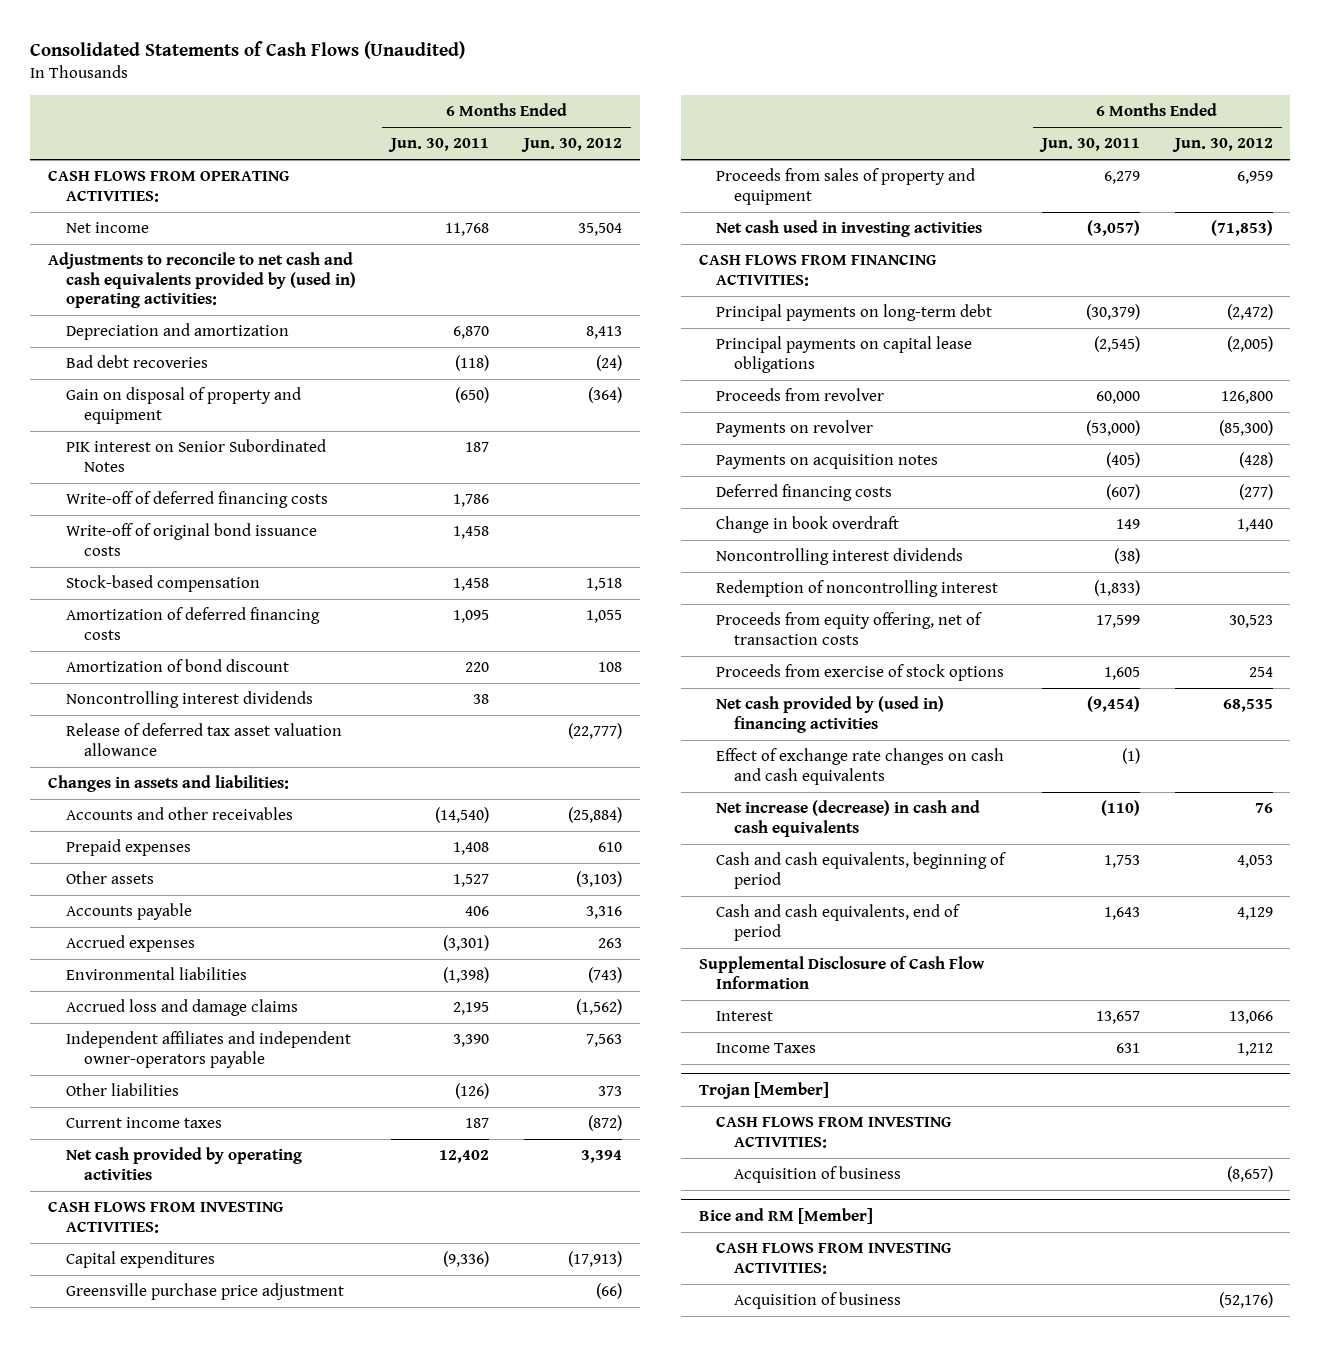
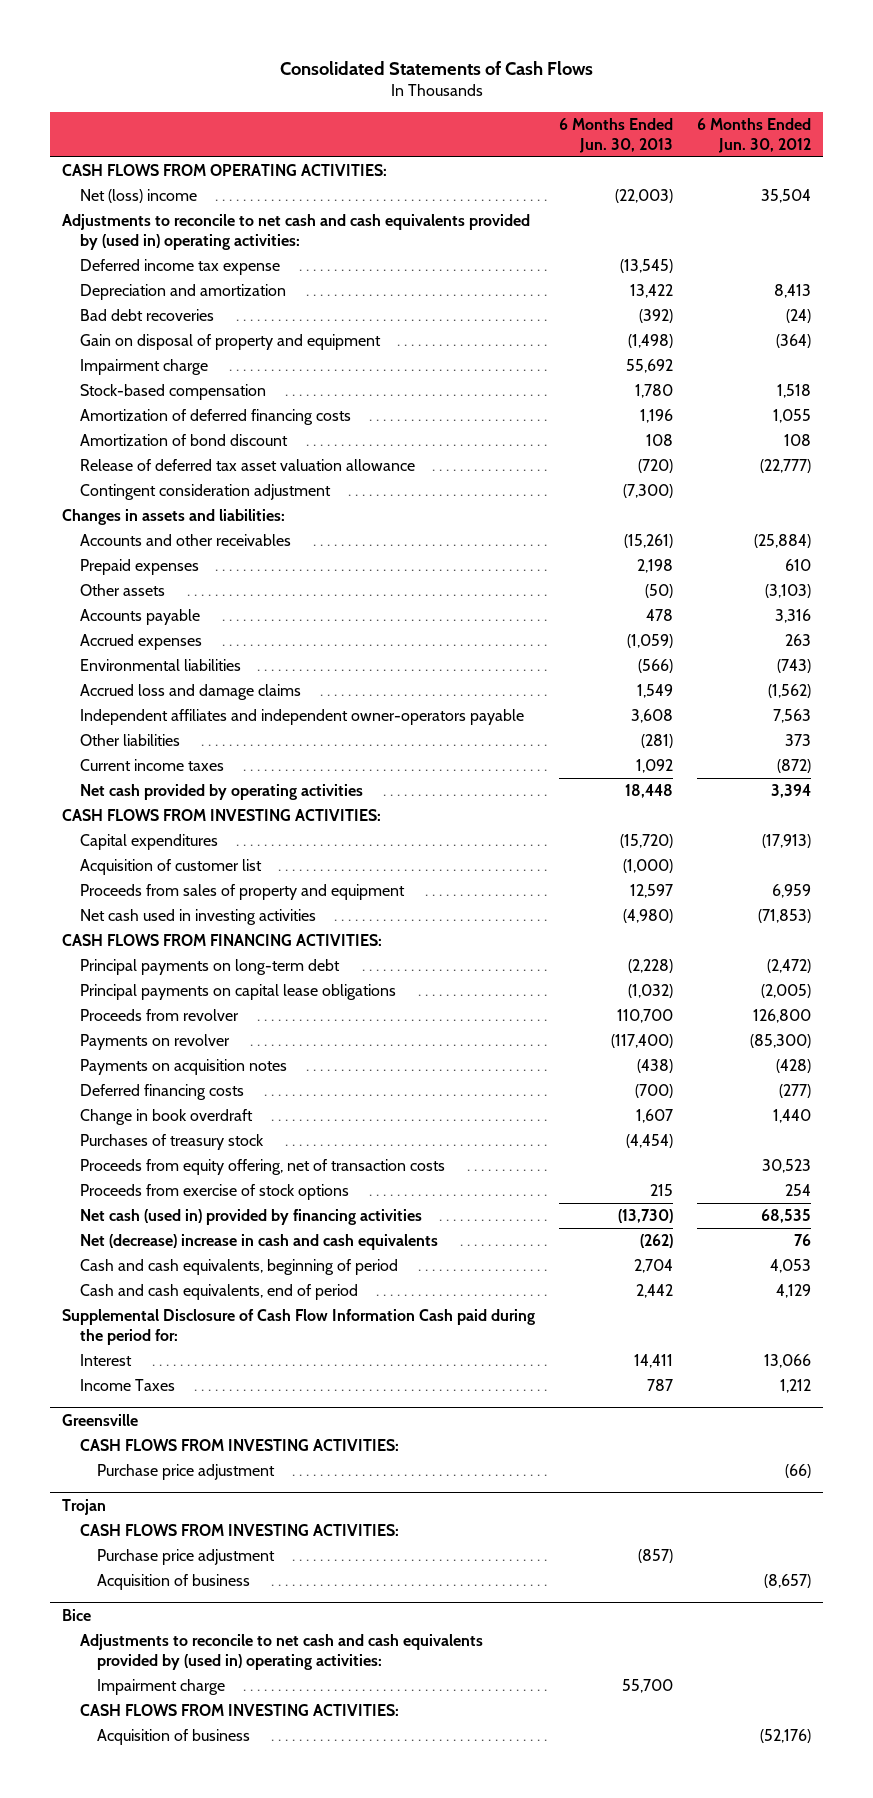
- Consolidated Statements of Cash Flows (Unaudited)
+ Consolidated Statements of Cash Flows
- | 6 Months Ended Jun. 30, 2011 | 6 Months Ended Jun. 30, 2012
+ | 6 Months Ended Jun. 30, 2013 | 6 Months Ended Jun. 30, 2012
- Net income | 11,768 | 35,504
+ Net (loss) income | (22,003) | 35,504
+ Deferred income tax expense | (13,545) |
- PIK interest on Senior Subordinated Notes | 187 |
- Write-off of deferred financing costs | 1,786 |
- Write-off of original bond issuance costs | 1,458 |
+ Impairment charge | 55,692 |
- Noncontrolling interest dividends | 38 |
+ Contingent consideration adjustment | (7,300) |
- Greensville purchase price adjustment | | (66)
+ Acquisition of customer list | (1,000) |
- Noncontrolling interest dividends | (38) |
- Redemption of noncontrolling interest | (1,833) |
+ Purchases of treasury stock | (4,454) |
- Net cash provided by (used in) financing activities | (9,454) | 68,535
- Effect of exchange rate changes on cash and cash equivalents | (1) |
- Net increase (decrease) in cash and cash equivalents | (110) | 76
+ Net cash (used in) provided by financing activities | (13,730) | 68,535
+ Net (decrease) increase in cash and cash equivalents | (262) | 76
- Supplemental Disclosure of Cash Flow Information
+ Supplemental Disclosure of Cash Flow Information Cash paid during the period for:
- Trojan [Member]
+ Greensville
+ Purchase price adjustment | | (66)
+ Trojan
+ CASH FLOWS FROM INVESTING ACTIVITIES:
+ Purchase price adjustment | (857) |
- Bice and RM [Member]
+ Bice
+ Adjustments to reconcile to net cash and cash equivalents provided by (used in) operating activities:
+ Impairment charge | 55,700 |

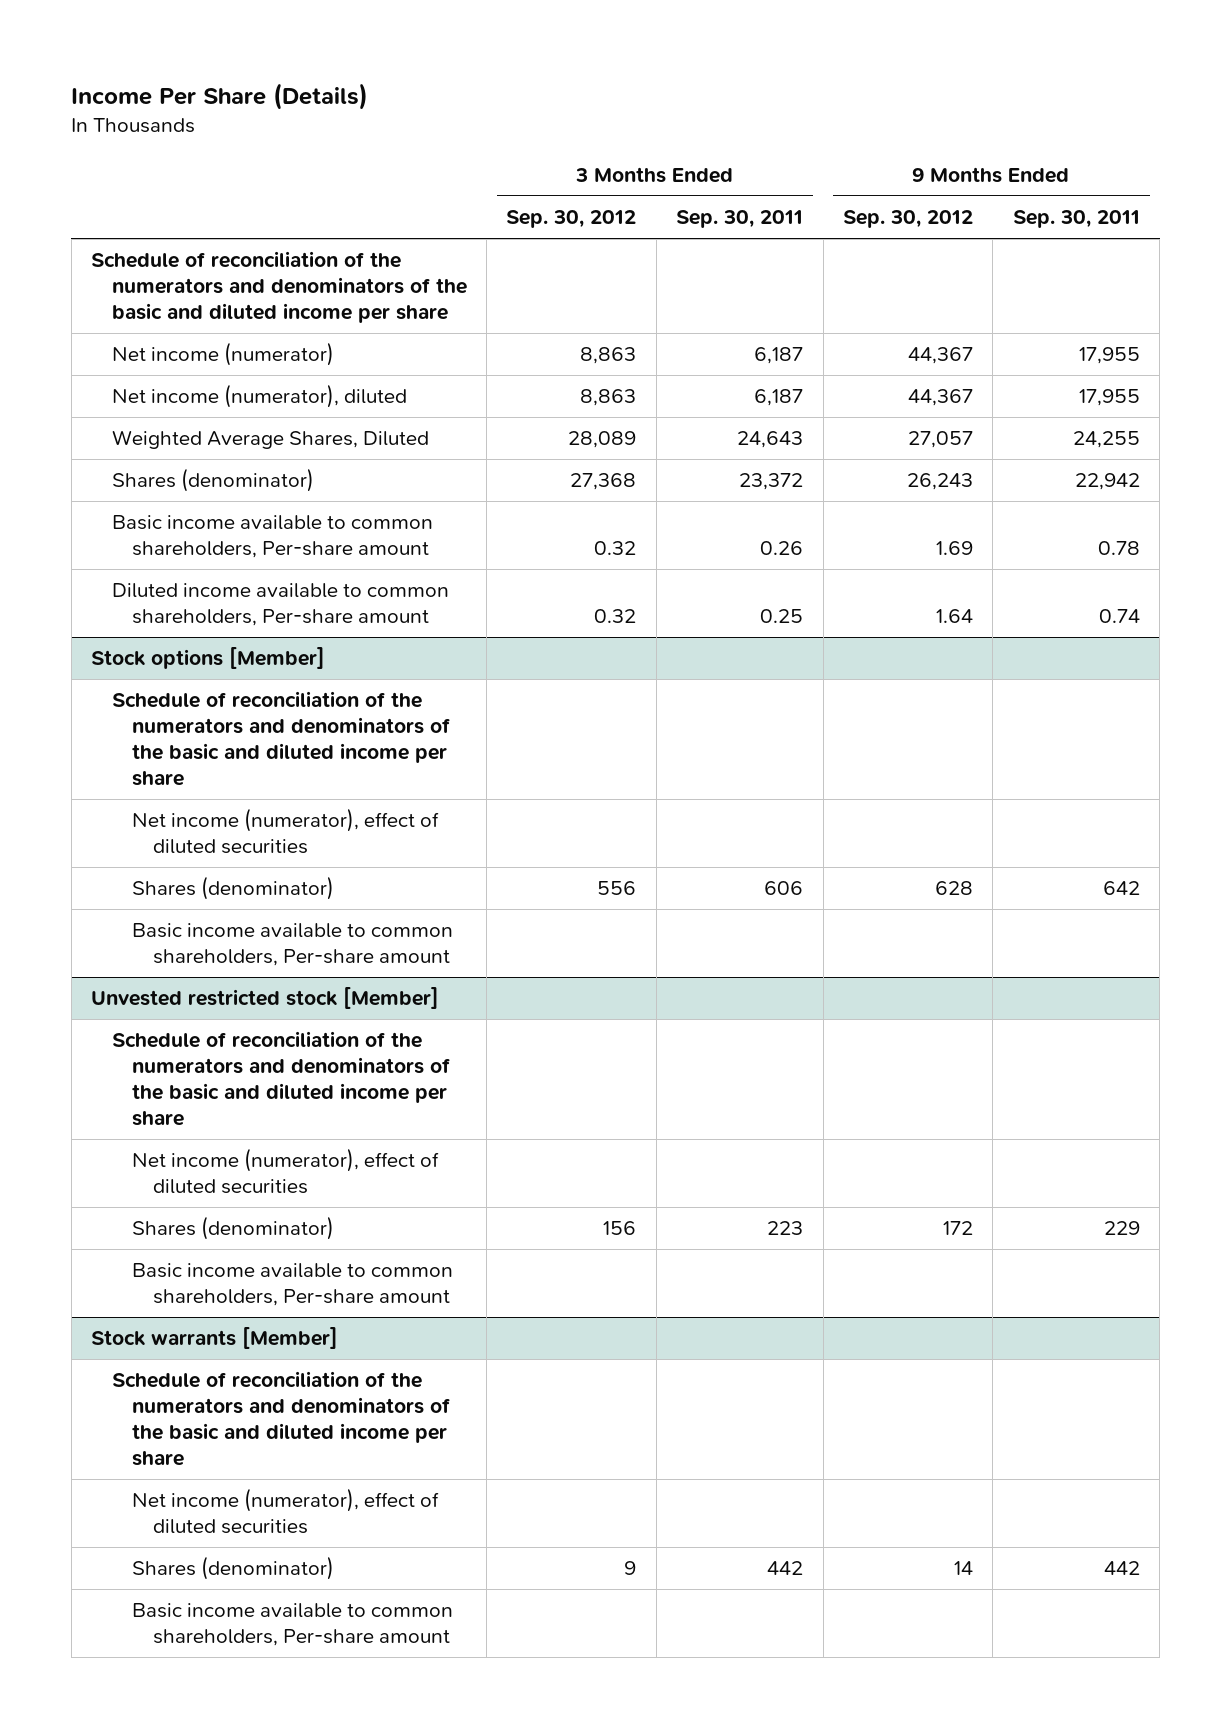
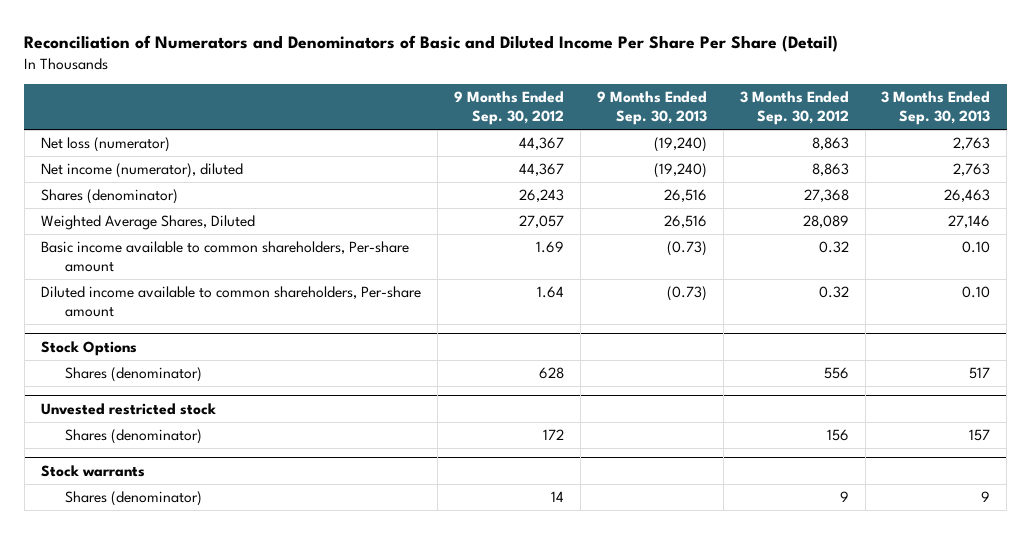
- Income Per Share (Details)
+ Reconciliation of Numerators and Denominators of Basic and Diluted Income Per Share Per Share (Detail)
- | 3 Months Ended Sep. 30, 2012 | 3 Months Ended Sep. 30, 2011 | 9 Months Ended Sep. 30, 2012 | 9 Months Ended Sep. 30, 2011
+ | 9 Months Ended Sep. 30, 2012 | 9 Months Ended Sep. 30, 2013 | 3 Months Ended Sep. 30, 2012 | 3 Months Ended Sep. 30, 2013
- Schedule of reconciliation of the numerators and denominators of the basic and diluted income per share
- Net income (numerator) | 8,863 | 6,187 | 44,367 | 17,955
+ Net loss (numerator) | 44,367 | (19,240) | 8,863 | 2,763
moved down: Weighted Average Shares, Diluted | 27,057 | 26,516 | 28,089 | 27,146
- Stock options [Member]
- Schedule of reconciliation of the numerators and denominators of the basic and diluted income per share
- Net income (numerator), effect of diluted securities
+ Stock Options
- Basic income available to common shareholders, Per-share amount
- Unvested restricted stock [Member]
- Schedule of reconciliation of the numerators and denominators of the basic and diluted income per share
- Net income (numerator), effect of diluted securities
+ Unvested restricted stock
- Basic income available to common shareholders, Per-share amount
- Stock warrants [Member]
- Schedule of reconciliation of the numerators and denominators of the basic and diluted income per share
- Net income (numerator), effect of diluted securities
+ Stock warrants
- Basic income available to common shareholders, Per-share amount

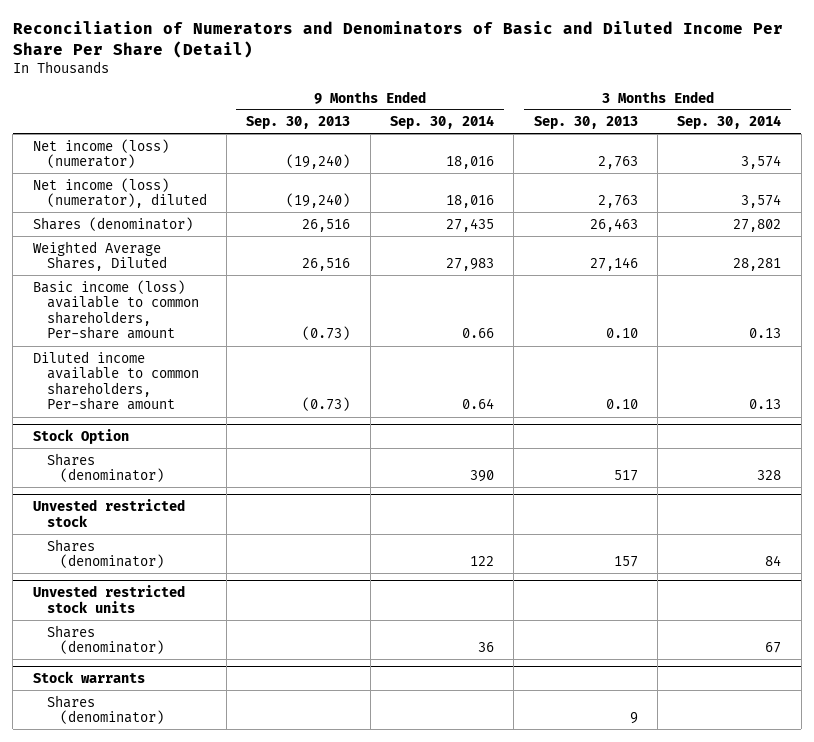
- | 9 Months Ended Sep. 30, 2012 | 9 Months Ended Sep. 30, 2013 | 3 Months Ended Sep. 30, 2012 | 3 Months Ended Sep. 30, 2013
+ | 9 Months Ended Sep. 30, 2013 | 9 Months Ended Sep. 30, 2014 | 3 Months Ended Sep. 30, 2013 | 3 Months Ended Sep. 30, 2014
- Net loss (numerator) | 44,367 | (19,240) | 8,863 | 2,763
- Net income (numerator), diluted | 44,367 | (19,240) | 8,863 | 2,763
+ Net income (loss) (numerator) | (19,240) | 18,016 | 2,763 | 3,574
+ Net income (loss) (numerator), diluted | (19,240) | 18,016 | 2,763 | 3,574
- Basic income available to common shareholders, Per-share amount | 1.69 | (0.73) | 0.32 | 0.10
+ Basic income (loss) available to common shareholders, Per-share amount | (0.73) | 0.66 | 0.10 | 0.13
- Stock Options
+ Stock Option
+ Unvested restricted stock units
+ Shares (denominator) | | 36 | | 67

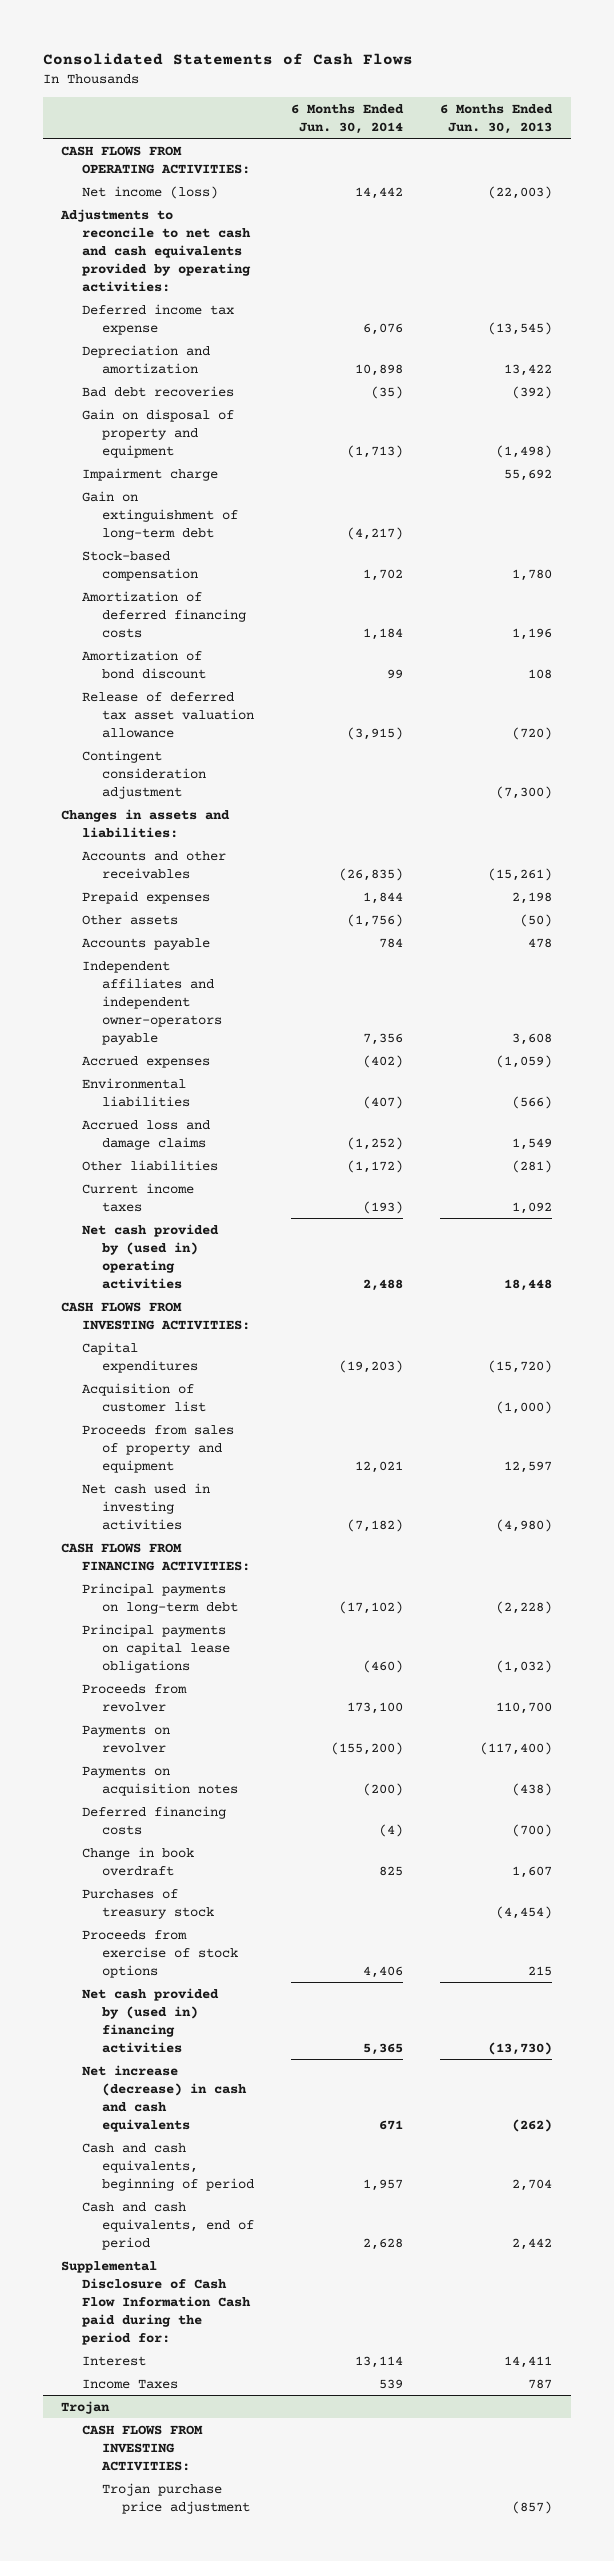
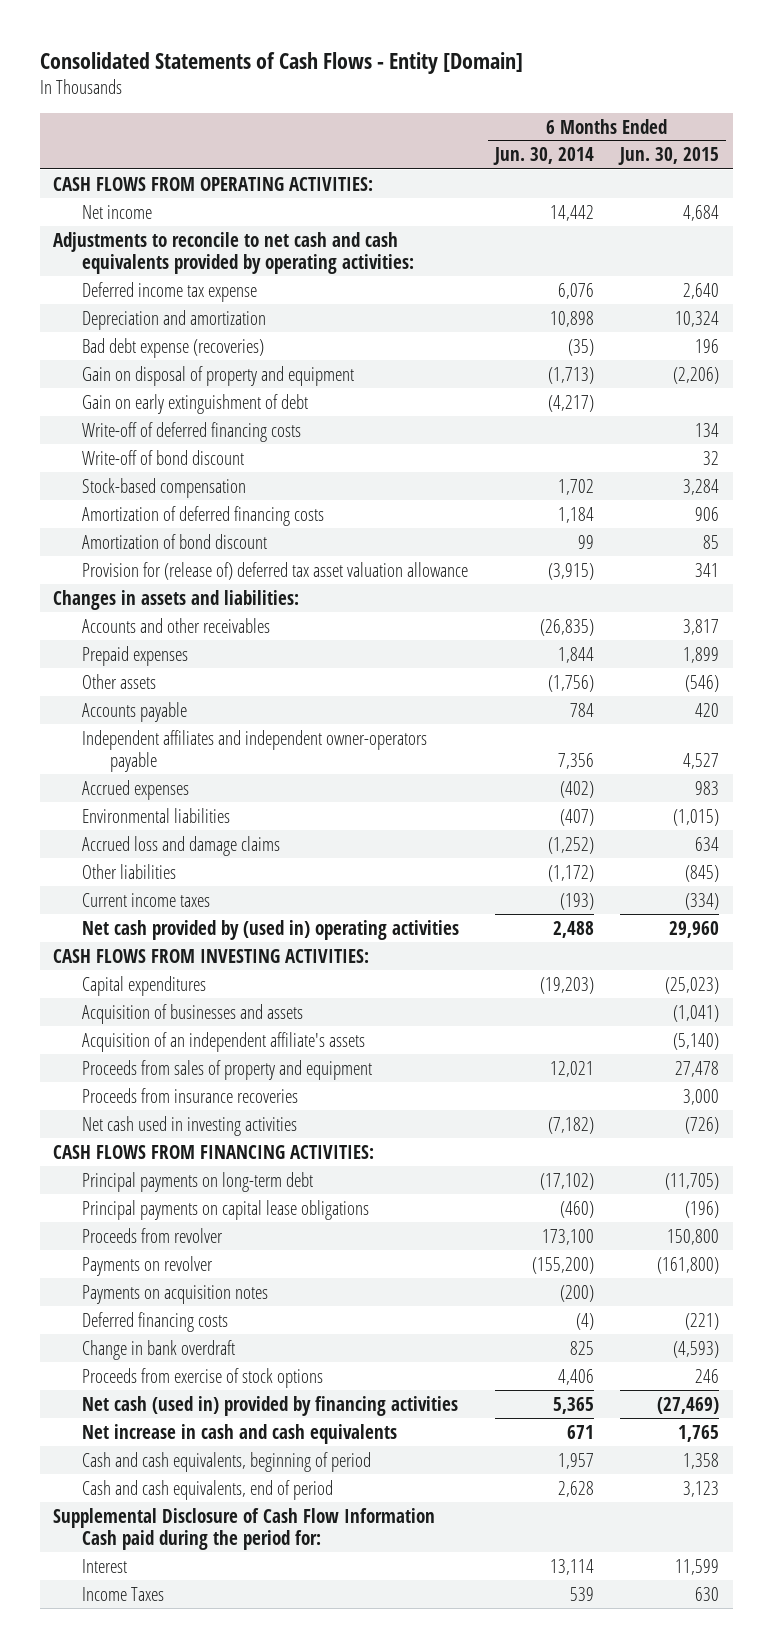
- Consolidated Statements of Cash Flows
+ Consolidated Statements of Cash Flows - Entity [Domain]
- | 6 Months Ended Jun. 30, 2014 | 6 Months Ended Jun. 30, 2013
+ | 6 Months Ended Jun. 30, 2014 | 6 Months Ended Jun. 30, 2015
- Net income (loss) | 14,442 | (22,003)
+ Net income | 14,442 | 4,684
- Bad debt recoveries | (35) | (392)
+ Bad debt expense (recoveries) | (35) | 196
- Impairment charge | | 55,692
- Gain on extinguishment of long-term debt | (4,217) |
+ Gain on early extinguishment of debt | (4,217) |
+ Write-off of deferred financing costs | | 134
+ Write-off of bond discount | | 32
- Release of deferred tax asset valuation allowance | (3,915) | (720)
- Contingent consideration adjustment | | (7,300)
+ Provision for (release of) deferred tax asset valuation allowance | (3,915) | 341
- Acquisition of customer list | | (1,000)
+ Acquisition of businesses and assets | | (1,041)
+ Acquisition of an independent affiliate's assets | | (5,140)
+ Proceeds from insurance recoveries | | 3,000
- Change in book overdraft | 825 | 1,607
- Purchases of treasury stock | | (4,454)
+ Change in bank overdraft | 825 | (4,593)
- Net cash provided by (used in) financing activities | 5,365 | (13,730)
- Net increase (decrease) in cash and cash equivalents | 671 | (262)
+ Net cash (used in) provided by financing activities | 5,365 | (27,469)
+ Net increase in cash and cash equivalents | 671 | 1,765
- Trojan
- CASH FLOWS FROM INVESTING ACTIVITIES:
- Trojan purchase price adjustment | | (857)

